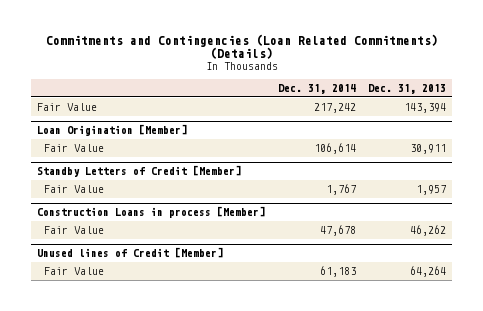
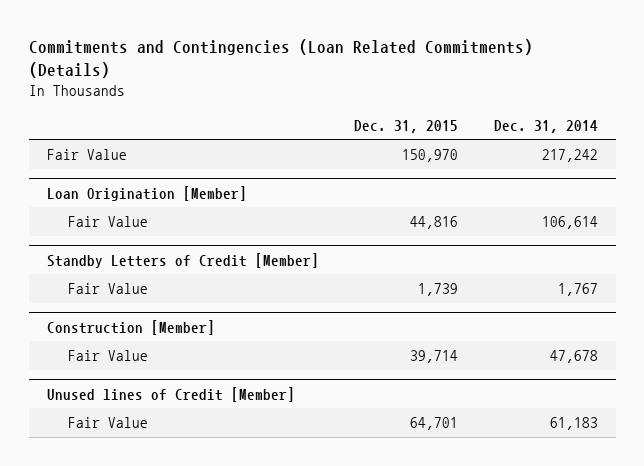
- | Dec. 31, 2014 | Dec. 31, 2013
+ | Dec. 31, 2015 | Dec. 31, 2014
- Construction Loans in process [Member]
+ Construction [Member]

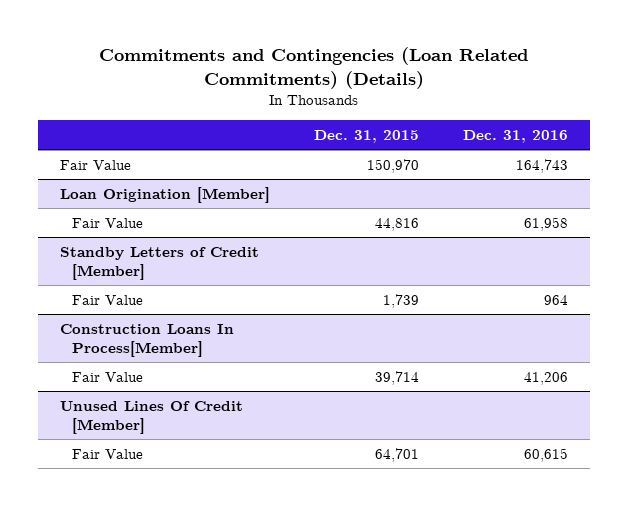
- | Dec. 31, 2015 | Dec. 31, 2014
+ | Dec. 31, 2015 | Dec. 31, 2016
- Construction [Member]
+ Construction Loans In Process[Member]
- Unused lines of Credit [Member]
+ Unused Lines Of Credit [Member]

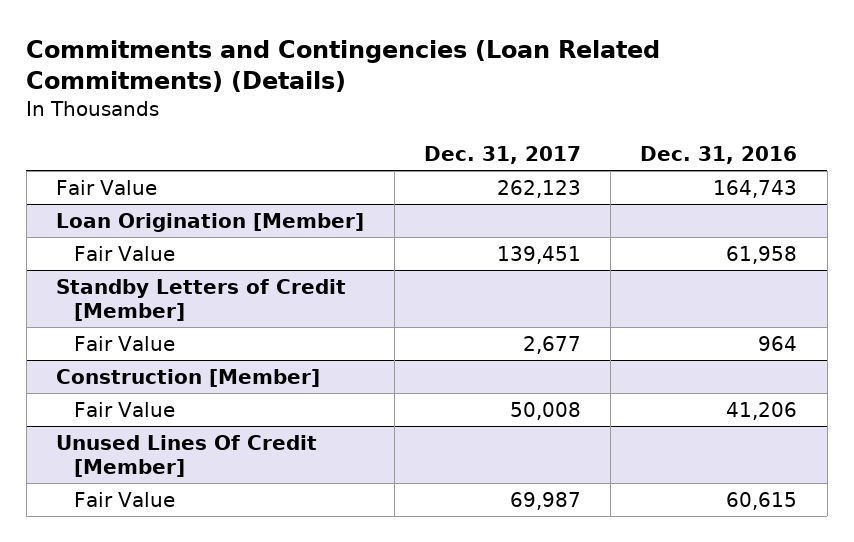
- | Dec. 31, 2015 | Dec. 31, 2016
+ | Dec. 31, 2017 | Dec. 31, 2016
- Construction Loans In Process[Member]
+ Construction [Member]

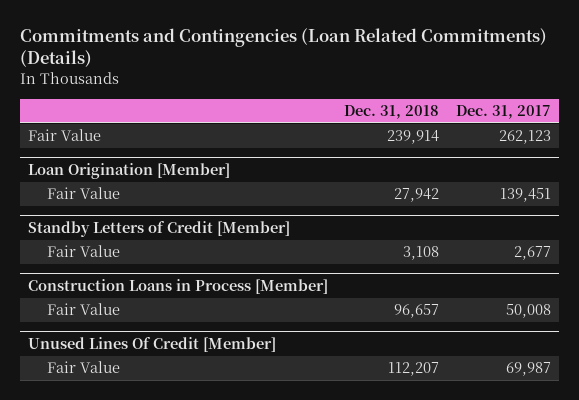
- | Dec. 31, 2017 | Dec. 31, 2016
+ | Dec. 31, 2018 | Dec. 31, 2017
- Construction [Member]
+ Construction Loans in Process [Member]

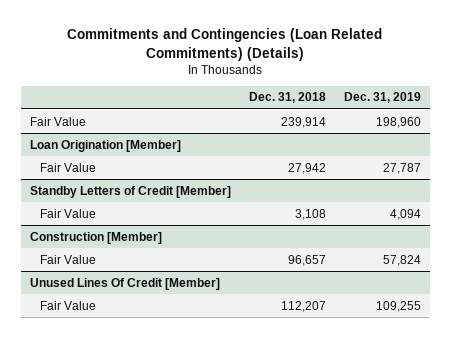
- | Dec. 31, 2018 | Dec. 31, 2017
+ | Dec. 31, 2018 | Dec. 31, 2019
- Construction Loans in Process [Member]
+ Construction [Member]

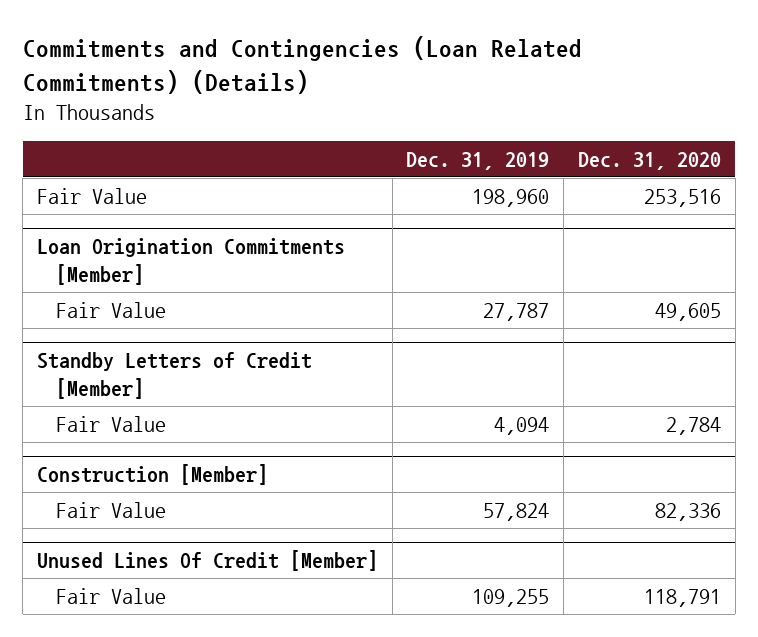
- | Dec. 31, 2018 | Dec. 31, 2019
+ | Dec. 31, 2019 | Dec. 31, 2020
- Loan Origination [Member]
+ Loan Origination Commitments [Member]

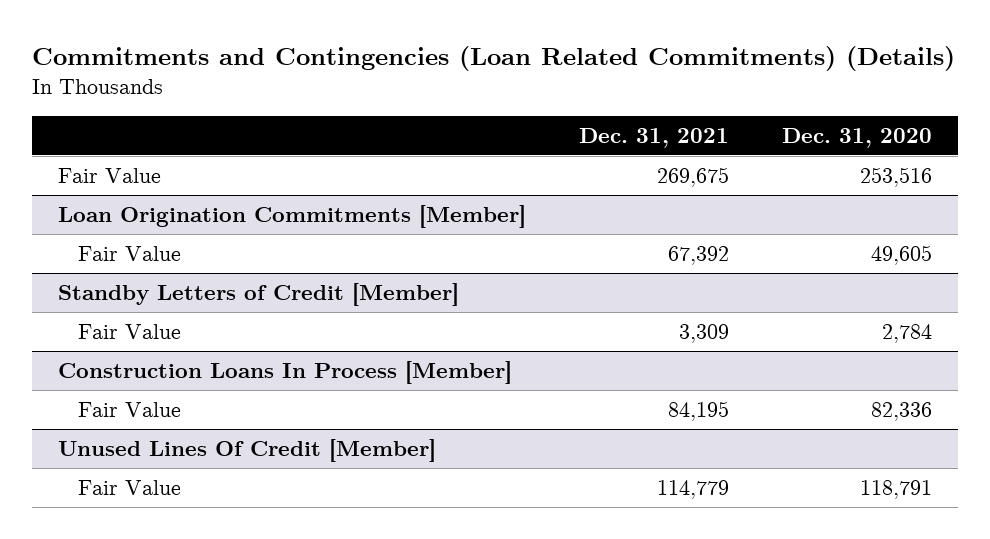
- | Dec. 31, 2019 | Dec. 31, 2020
+ | Dec. 31, 2021 | Dec. 31, 2020
- Construction [Member]
+ Construction Loans In Process [Member]

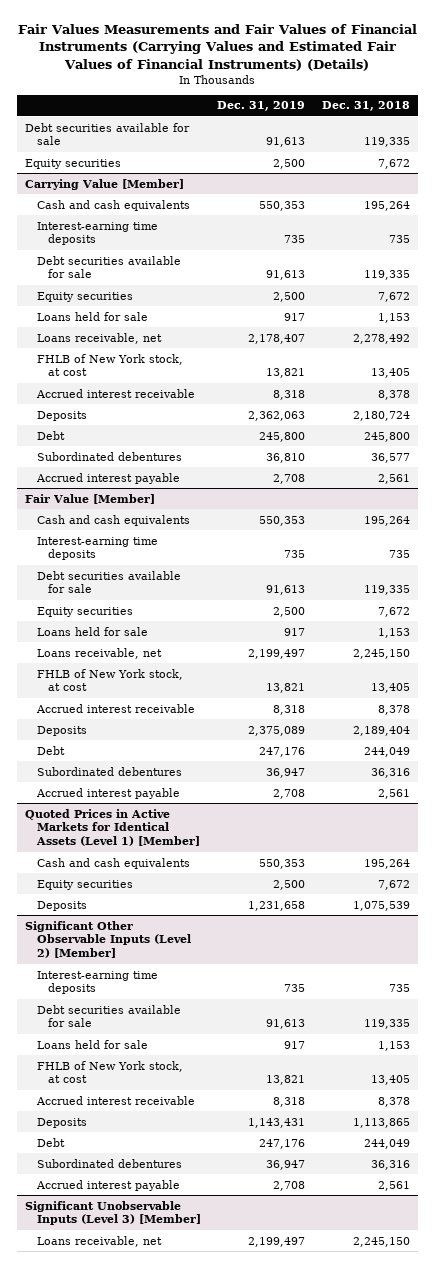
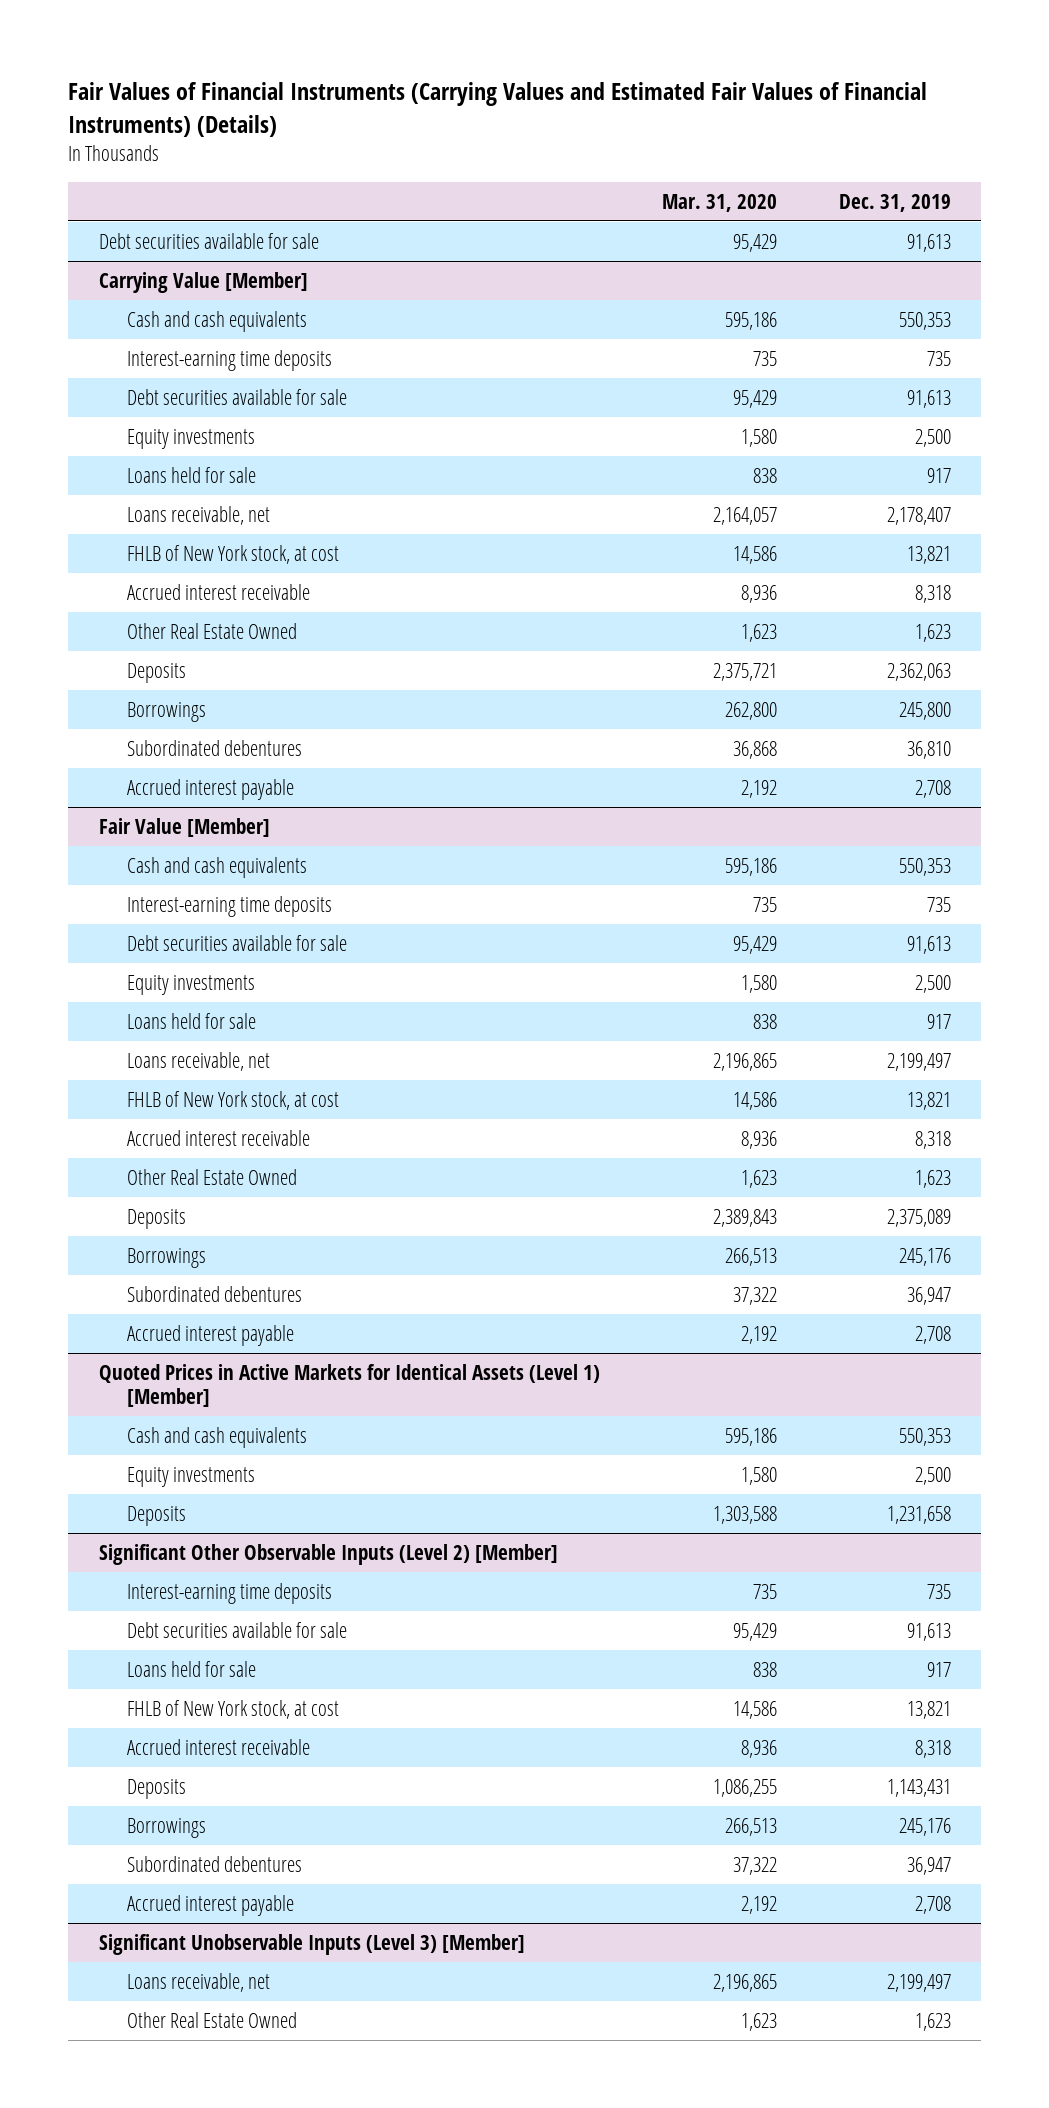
- Fair Values Measurements and Fair Values of Financial Instruments (Carrying Values and Estimated Fair Values of Financial Instruments) (Details)
+ Fair Values of Financial Instruments (Carrying Values and Estimated Fair Values of Financial Instruments) (Details)
- | Dec. 31, 2019 | Dec. 31, 2018
+ | Mar. 31, 2020 | Dec. 31, 2019
- Equity securities | 2,500 | 7,672
@ Carrying Value [Member]
- Equity securities | 2,500 | 7,672
+ Equity investments | 1,580 | 2,500
+ Other Real Estate Owned | 1,623 | 1,623
- Debt | 245,800 | 245,800
+ Borrowings | 262,800 | 245,800
@ Fair Value [Member]
- Equity securities | 2,500 | 7,672
+ Equity investments | 1,580 | 2,500
+ Other Real Estate Owned | 1,623 | 1,623
- Debt | 247,176 | 244,049
+ Borrowings | 266,513 | 245,176
@ Quoted Prices in Active Markets for Identical Assets (Level 1) [Member]
- Equity securities | 2,500 | 7,672
+ Equity investments | 1,580 | 2,500
@ Significant Other Observable Inputs (Level 2) [Member]
- Debt | 247,176 | 244,049
+ Borrowings | 266,513 | 245,176
@ Significant Unobservable Inputs (Level 3) [Member]
+ Other Real Estate Owned | 1,623 | 1,623

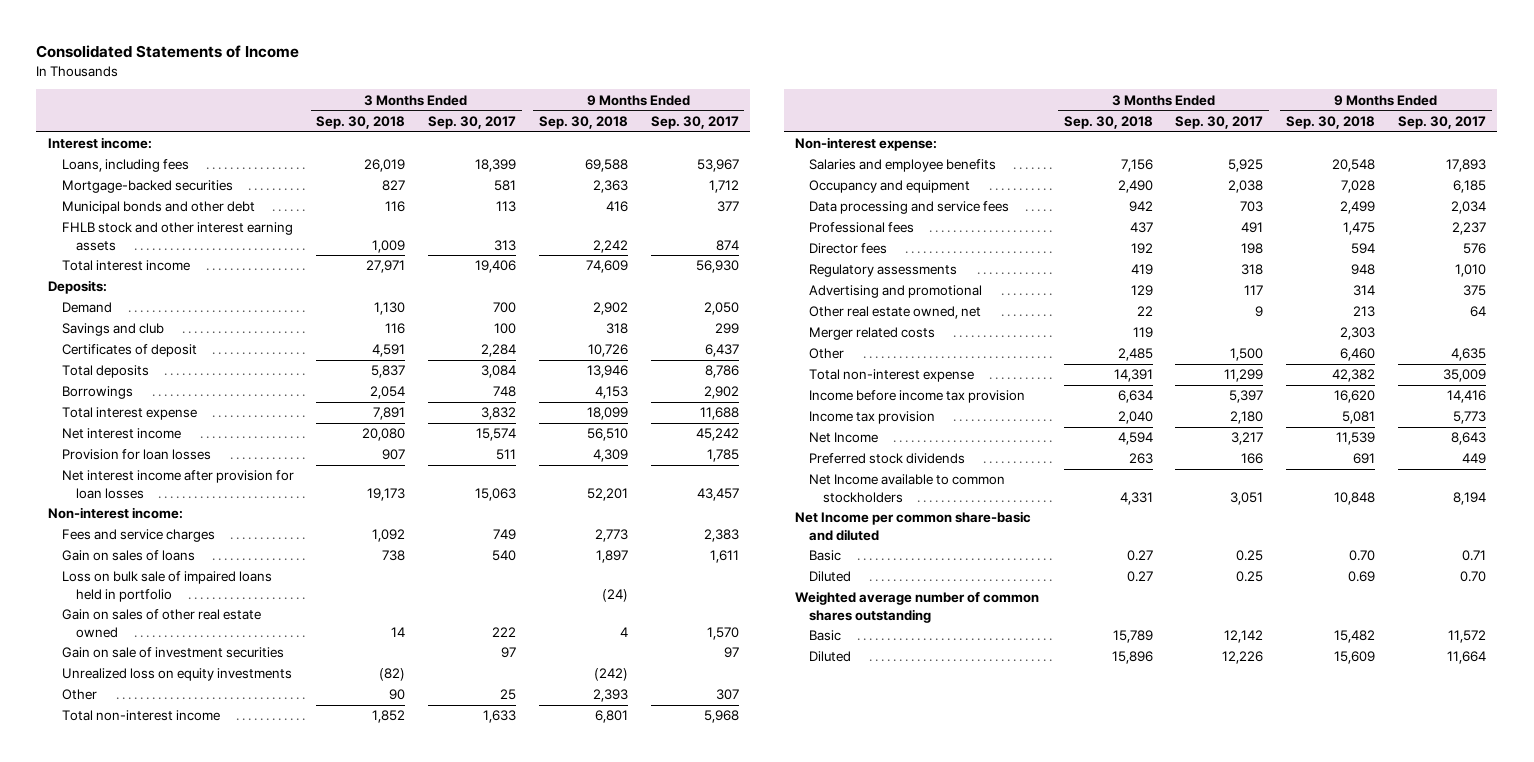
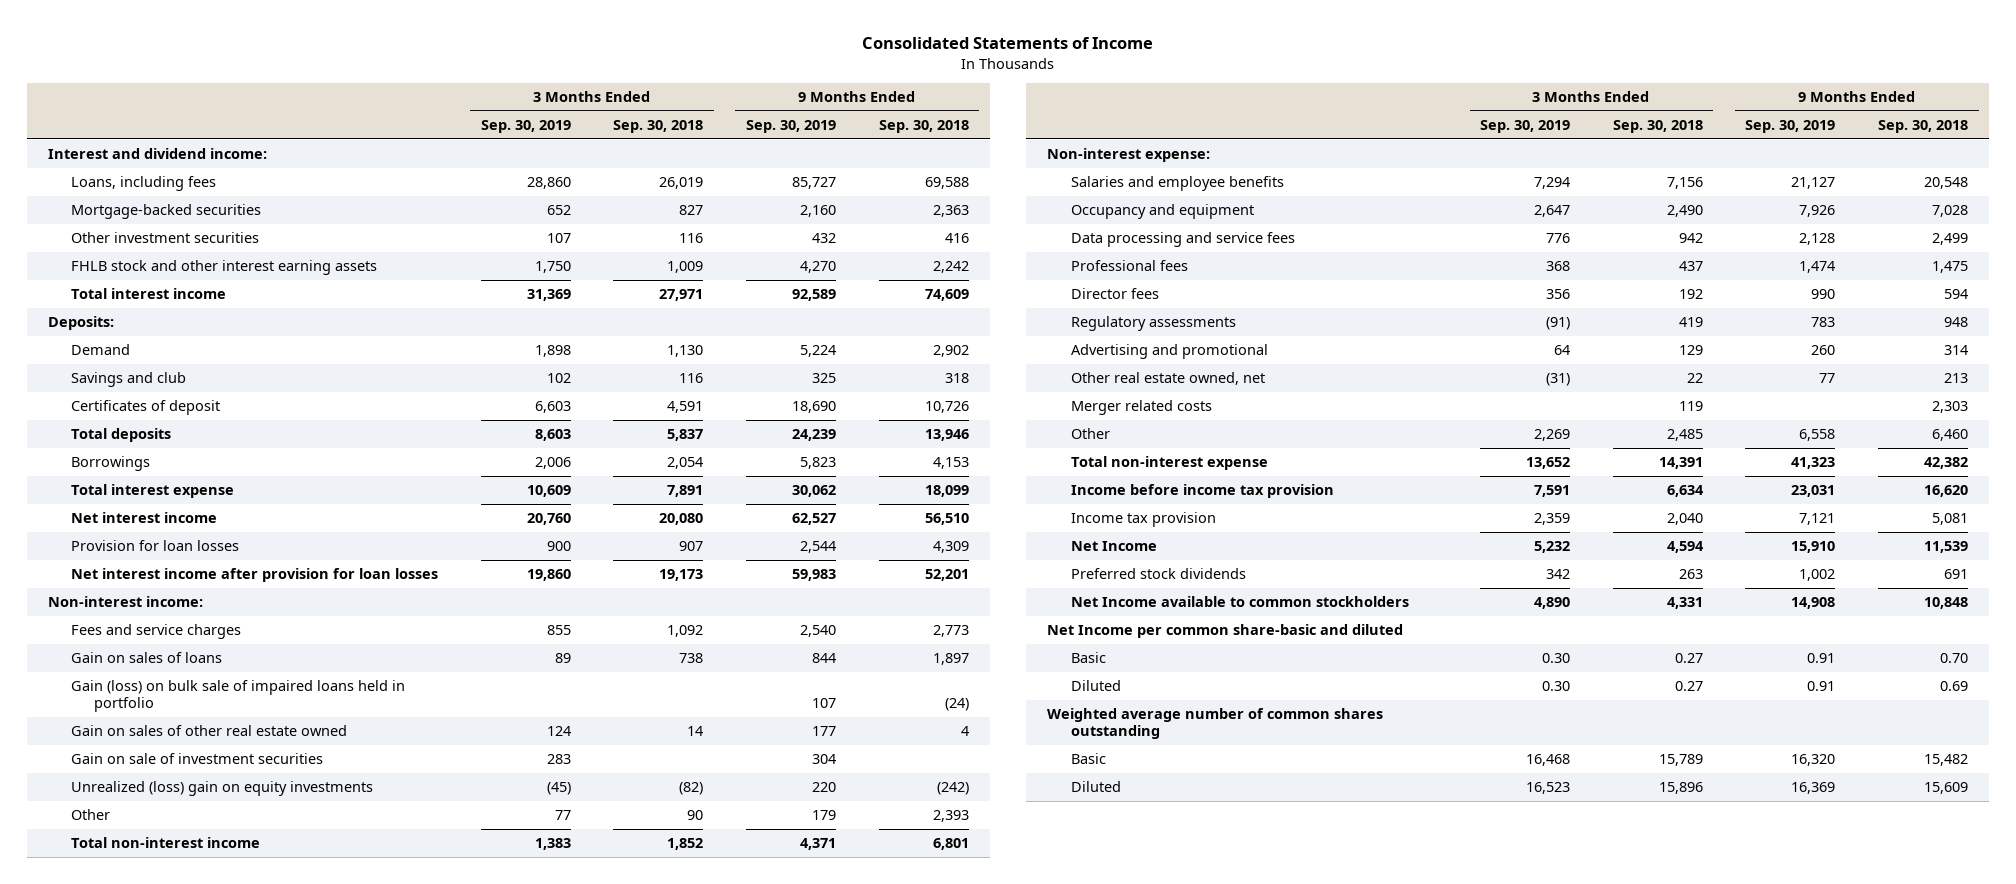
- | 3 Months Ended Sep. 30, 2018 | 3 Months Ended Sep. 30, 2017 | 9 Months Ended Sep. 30, 2018 | 9 Months Ended Sep. 30, 2017
+ | 3 Months Ended Sep. 30, 2019 | 3 Months Ended Sep. 30, 2018 | 9 Months Ended Sep. 30, 2019 | 9 Months Ended Sep. 30, 2018
- Interest income:
+ Interest and dividend income:
- Municipal bonds and other debt | 116 | 113 | 416 | 377
+ Other investment securities | 107 | 116 | 432 | 416
- Loss on bulk sale of impaired loans held in portfolio | | | (24) |
+ Gain (loss) on bulk sale of impaired loans held in portfolio | | | 107 | (24)
- Unrealized loss on equity investments | (82) | | (242) |
+ Unrealized (loss) gain on equity investments | (45) | (82) | 220 | (242)

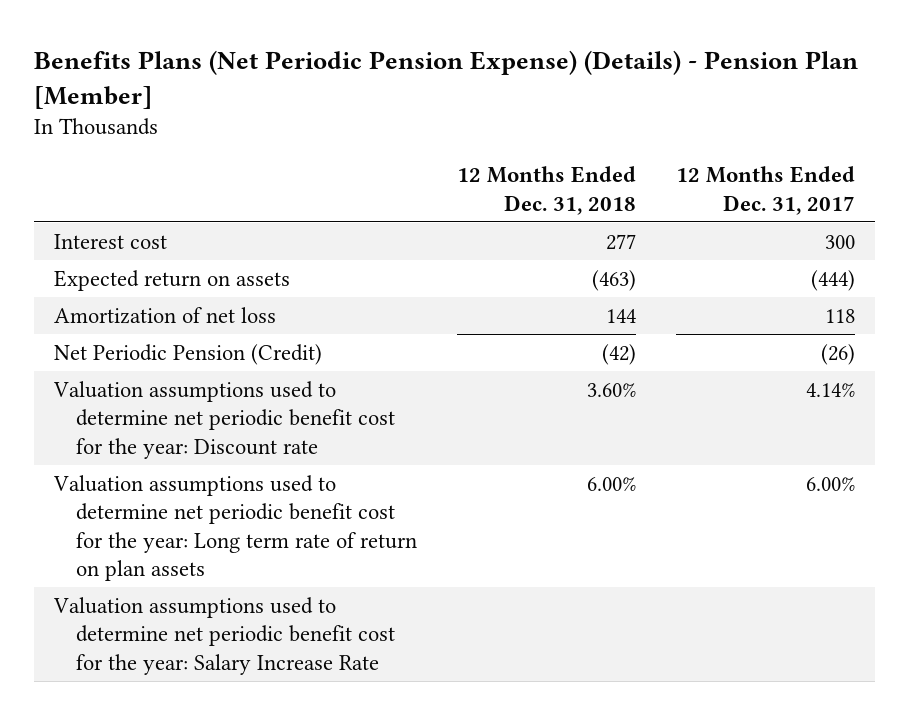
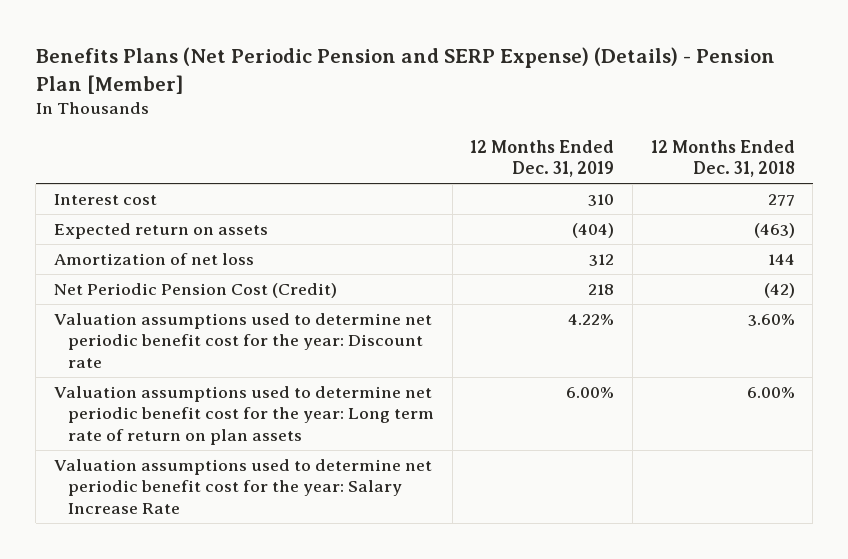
- Benefits Plans (Net Periodic Pension Expense) (Details) - Pension Plan [Member]
+ Benefits Plans (Net Periodic Pension and SERP Expense) (Details) - Pension Plan [Member]
- | 12 Months Ended Dec. 31, 2018 | 12 Months Ended Dec. 31, 2017
+ | 12 Months Ended Dec. 31, 2019 | 12 Months Ended Dec. 31, 2018
- Net Periodic Pension (Credit) | (42) | (26)
+ Net Periodic Pension Cost (Credit) | 218 | (42)

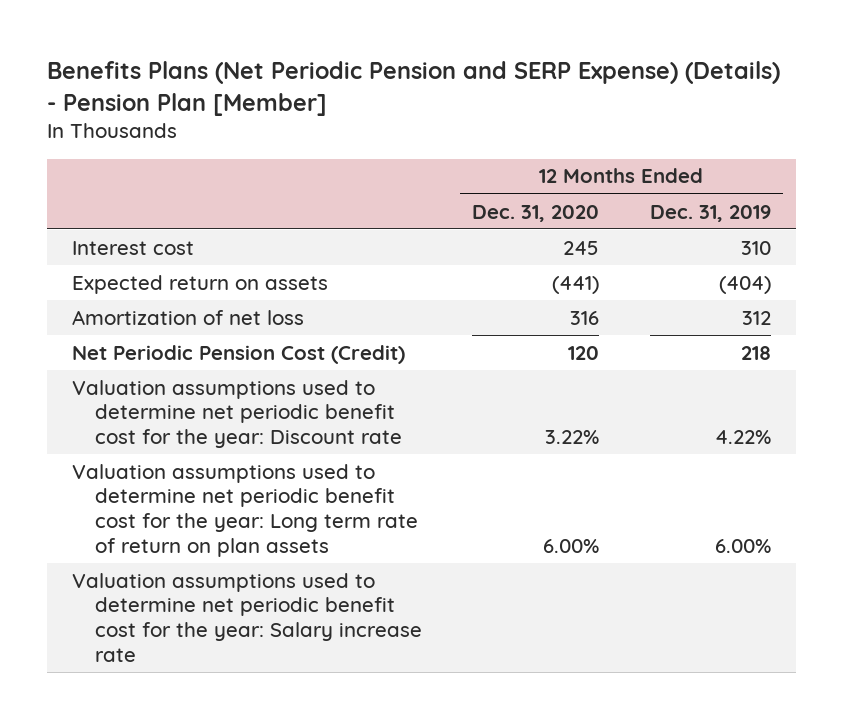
- | 12 Months Ended Dec. 31, 2019 | 12 Months Ended Dec. 31, 2018
+ | 12 Months Ended Dec. 31, 2020 | 12 Months Ended Dec. 31, 2019
- Valuation assumptions used to determine net periodic benefit cost for the year: Salary Increase Rate
+ Valuation assumptions used to determine net periodic benefit cost for the year: Salary increase rate

